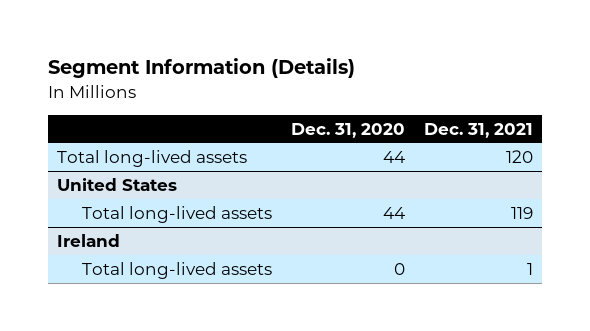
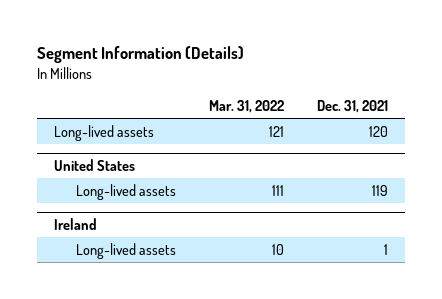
- | Dec. 31, 2020 | Dec. 31, 2021
+ | Mar. 31, 2022 | Dec. 31, 2021
- Total long-lived assets | 44 | 120
+ Long-lived assets | 121 | 120
@ United States
- Total long-lived assets | 44 | 119
+ Long-lived assets | 111 | 119
@ Ireland
- Total long-lived assets | 0 | 1
+ Long-lived assets | 10 | 1

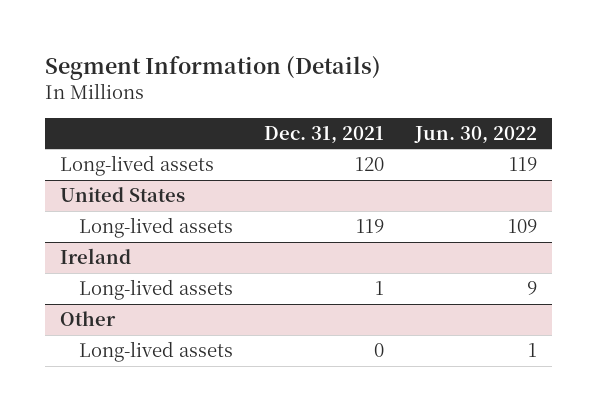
- | Mar. 31, 2022 | Dec. 31, 2021
+ | Dec. 31, 2021 | Jun. 30, 2022
+ Other
+ Long-lived assets | 0 | 1

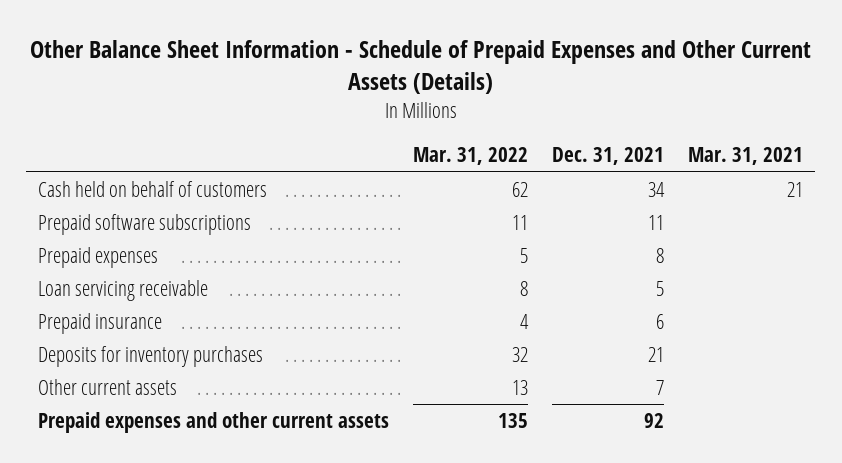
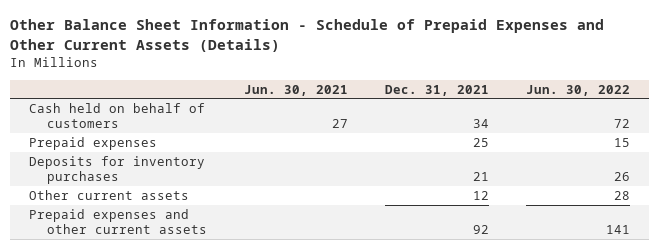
- | Mar. 31, 2022 | Dec. 31, 2021 | Mar. 31, 2021
+ | Jun. 30, 2021 | Dec. 31, 2021 | Jun. 30, 2022
- Prepaid software subscriptions | 11 | 11 |
- Prepaid expenses | 5 | 8 |
- Loan servicing receivable | 8 | 5 |
- Prepaid insurance | 4 | 6 |
+ Prepaid expenses | | 25 | 15
- Other current assets | 13 | 7 |
+ Other current assets | | 12 | 28

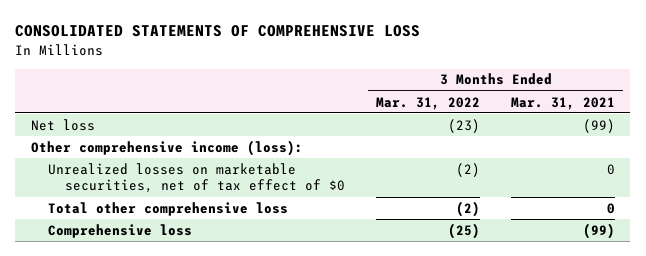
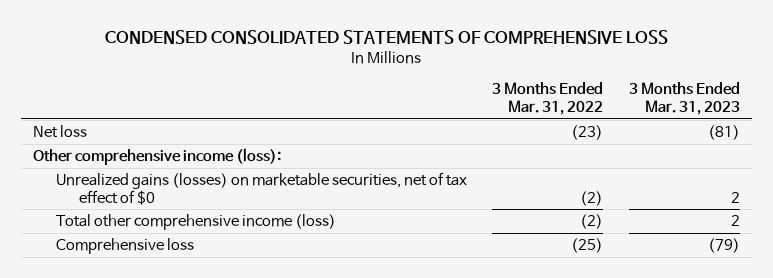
- CONSOLIDATED STATEMENTS OF COMPREHENSIVE LOSS
+ CONDENSED CONSOLIDATED STATEMENTS OF COMPREHENSIVE LOSS
- | 3 Months Ended Mar. 31, 2022 | 3 Months Ended Mar. 31, 2021
+ | 3 Months Ended Mar. 31, 2022 | 3 Months Ended Mar. 31, 2023
- Unrealized losses on marketable securities, net of tax effect of $0 | (2) | 0
- Total other comprehensive loss | (2) | 0
+ Unrealized gains (losses) on marketable securities, net of tax effect of $0 | (2) | 2
+ Total other comprehensive income (loss) | (2) | 2

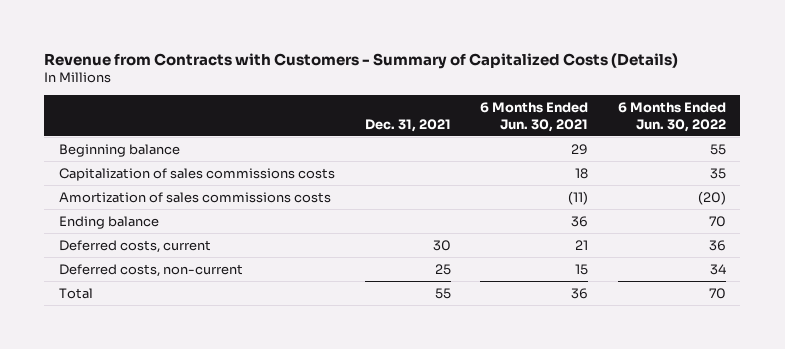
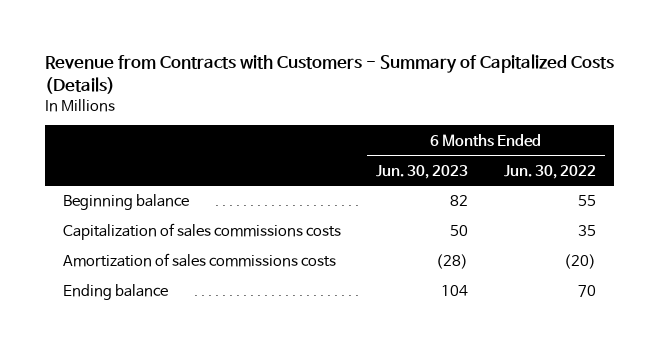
- | Dec. 31, 2021 | 6 Months Ended Jun. 30, 2021 | 6 Months Ended Jun. 30, 2022
+ | 6 Months Ended Jun. 30, 2023 | 6 Months Ended Jun. 30, 2022
- Deferred costs, current | 30 | 21 | 36
- Deferred costs, non-current | 25 | 15 | 34
- Total | 55 | 36 | 70

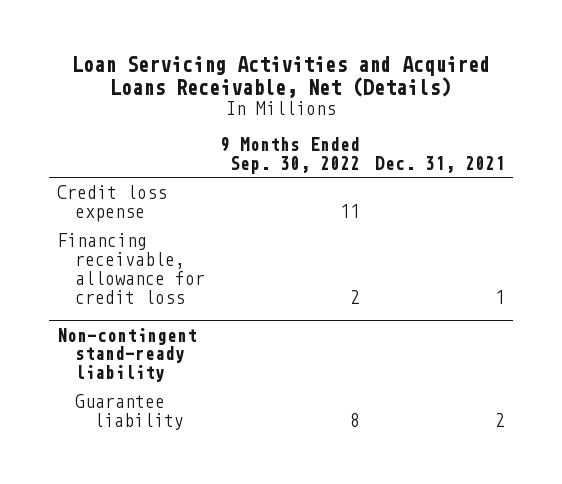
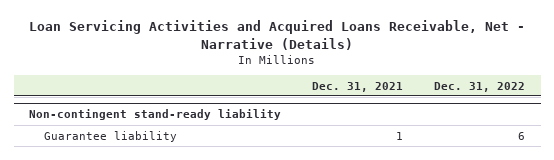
- Loan Servicing Activities and Acquired Loans Receivable, Net (Details)
+ Loan Servicing Activities and Acquired Loans Receivable, Net - Narrative (Details)
- | 9 Months Ended Sep. 30, 2022 | Dec. 31, 2021
+ | Dec. 31, 2021 | Dec. 31, 2022
- Credit loss expense | 11 |
- Financing receivable, allowance for credit loss | 2 | 1
@ Non-contingent stand-ready liability
- Guarantee liability | 8 | 2
+ Guarantee liability | 1 | 6

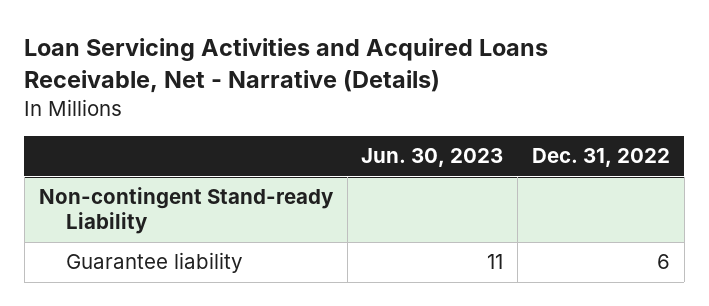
- | Dec. 31, 2021 | Dec. 31, 2022
+ | Jun. 30, 2023 | Dec. 31, 2022
- Non-contingent stand-ready liability
+ Non-contingent Stand-ready Liability

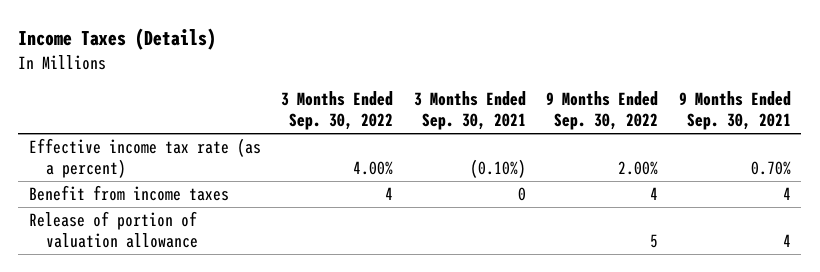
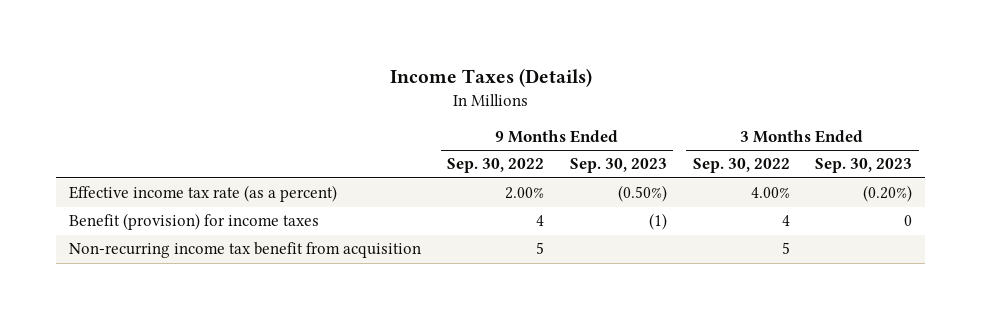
- | 3 Months Ended Sep. 30, 2022 | 3 Months Ended Sep. 30, 2021 | 9 Months Ended Sep. 30, 2022 | 9 Months Ended Sep. 30, 2021
+ | 9 Months Ended Sep. 30, 2022 | 9 Months Ended Sep. 30, 2023 | 3 Months Ended Sep. 30, 2022 | 3 Months Ended Sep. 30, 2023
- Benefit from income taxes | 4 | 0 | 4 | 4
- Release of portion of valuation allowance | | | 5 | 4
+ Benefit (provision) for income taxes | 4 | (1) | 4 | 0
+ Non-recurring income tax benefit from acquisition | 5 | | 5 |

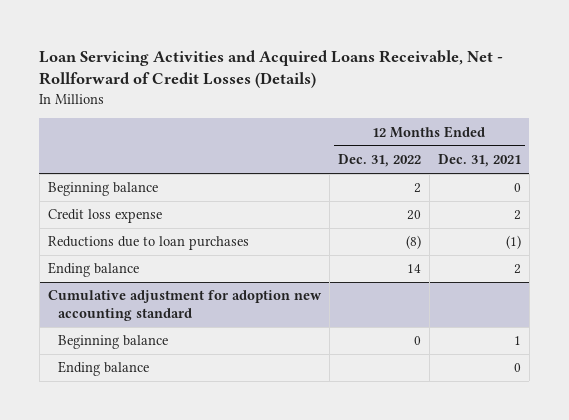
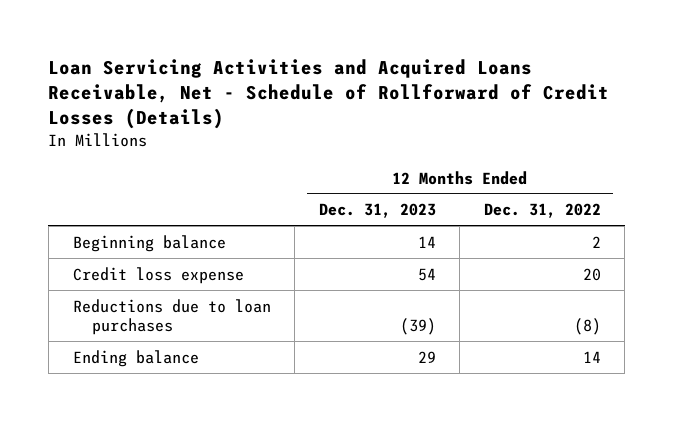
- Loan Servicing Activities and Acquired Loans Receivable, Net - Rollforward of Credit Losses (Details)
+ Loan Servicing Activities and Acquired Loans Receivable, Net - Schedule of Rollforward of Credit Losses (Details)
- | 12 Months Ended Dec. 31, 2022 | 12 Months Ended Dec. 31, 2021
+ | 12 Months Ended Dec. 31, 2023 | 12 Months Ended Dec. 31, 2022
- Cumulative adjustment for adoption new accounting standard
- Beginning balance | 0 | 1
- Ending balance | | 0

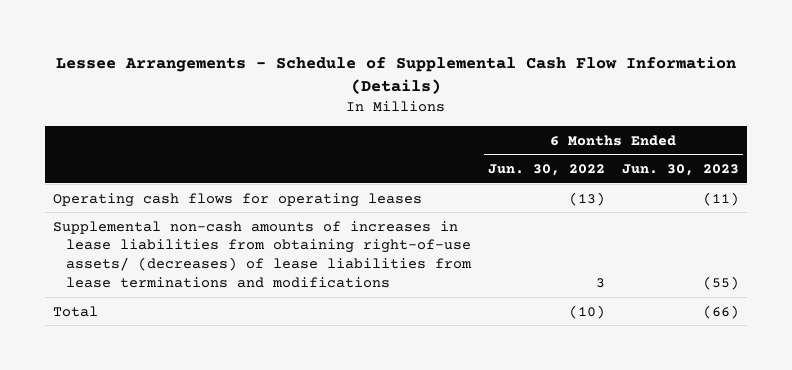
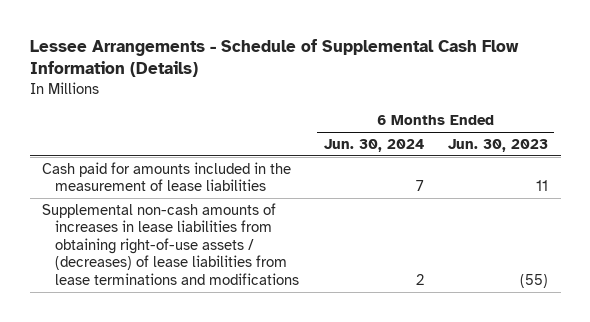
- | 6 Months Ended Jun. 30, 2022 | 6 Months Ended Jun. 30, 2023
+ | 6 Months Ended Jun. 30, 2024 | 6 Months Ended Jun. 30, 2023
- Operating cash flows for operating leases | (13) | (11)
- Supplemental non-cash amounts of increases in lease liabilities from obtaining right-of-use assets/ (decreases) of lease liabilities from lease terminations and modifications | 3 | (55)
- Total | (10) | (66)
+ Cash paid for amounts included in the measurement of lease liabilities | 7 | 11
+ Supplemental non-cash amounts of increases in lease liabilities from obtaining right-of-use assets / (decreases) of lease liabilities from lease terminations and modifications | 2 | (55)

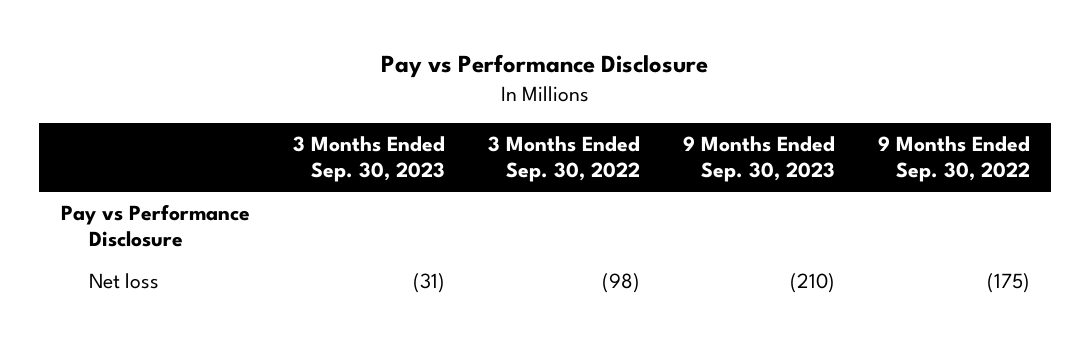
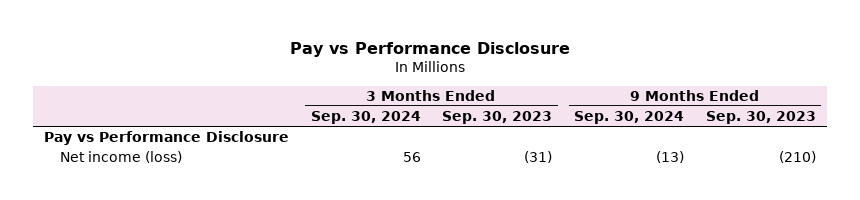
- | 3 Months Ended Sep. 30, 2023 | 3 Months Ended Sep. 30, 2022 | 9 Months Ended Sep. 30, 2023 | 9 Months Ended Sep. 30, 2022
+ | 3 Months Ended Sep. 30, 2024 | 3 Months Ended Sep. 30, 2023 | 9 Months Ended Sep. 30, 2024 | 9 Months Ended Sep. 30, 2023
- Net loss | (31) | (98) | (210) | (175)
+ Net income (loss) | 56 | (31) | (13) | (210)

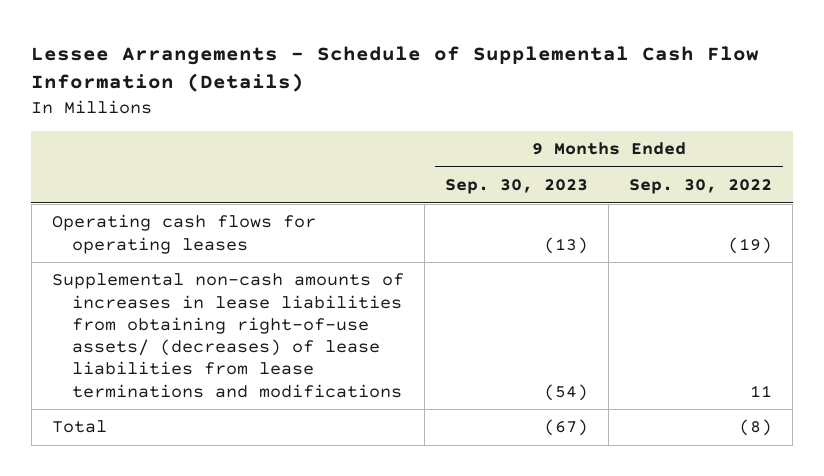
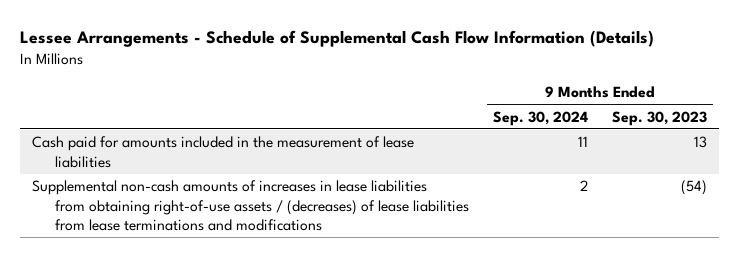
- | 9 Months Ended Sep. 30, 2023 | 9 Months Ended Sep. 30, 2022
+ | 9 Months Ended Sep. 30, 2024 | 9 Months Ended Sep. 30, 2023
- Operating cash flows for operating leases | (13) | (19)
- Supplemental non-cash amounts of increases in lease liabilities from obtaining right-of-use assets/ (decreases) of lease liabilities from lease terminations and modifications | (54) | 11
- Total | (67) | (8)
+ Cash paid for amounts included in the measurement of lease liabilities | 11 | 13
+ Supplemental non-cash amounts of increases in lease liabilities from obtaining right-of-use assets / (decreases) of lease liabilities from lease terminations and modifications | 2 | (54)

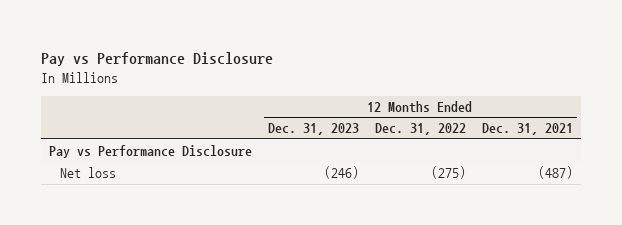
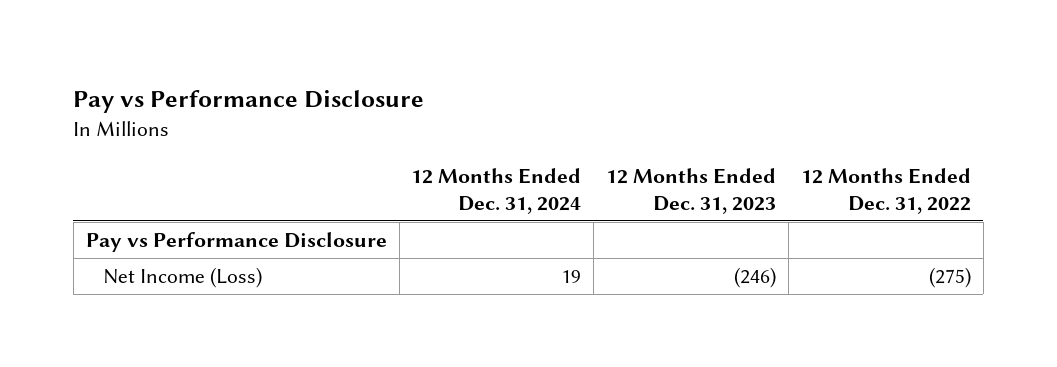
- | 12 Months Ended Dec. 31, 2023 | 12 Months Ended Dec. 31, 2022 | 12 Months Ended Dec. 31, 2021
+ | 12 Months Ended Dec. 31, 2024 | 12 Months Ended Dec. 31, 2023 | 12 Months Ended Dec. 31, 2022
- Net loss | (246) | (275) | (487)
+ Net Income (Loss) | 19 | (246) | (275)

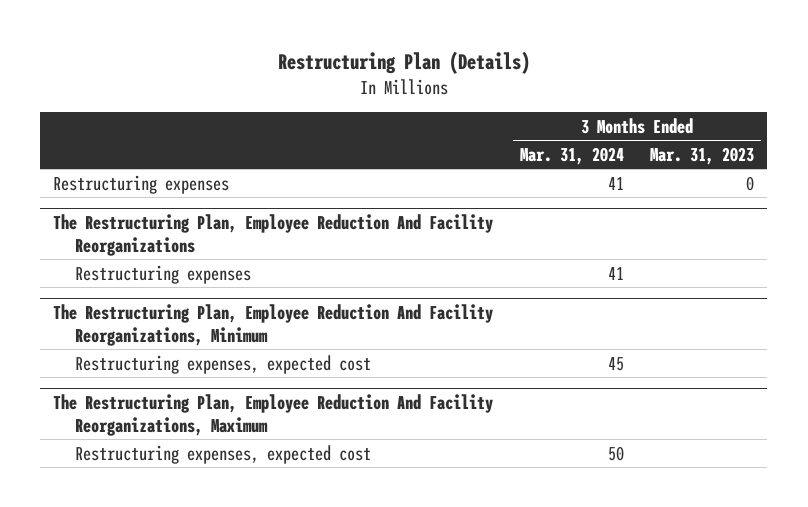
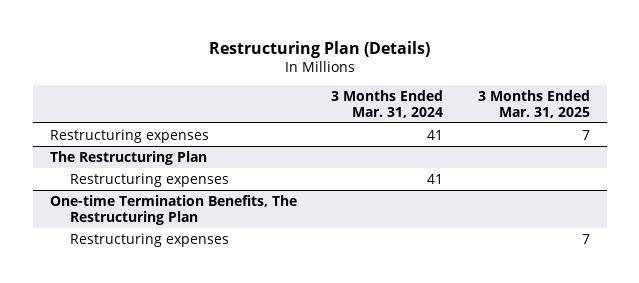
- | 3 Months Ended Mar. 31, 2024 | 3 Months Ended Mar. 31, 2023
+ | 3 Months Ended Mar. 31, 2024 | 3 Months Ended Mar. 31, 2025
- The Restructuring Plan, Employee Reduction And Facility Reorganizations
+ The Restructuring Plan
- The Restructuring Plan, Employee Reduction And Facility Reorganizations, Minimum
- Restructuring expenses, expected cost | 45 |
- The Restructuring Plan, Employee Reduction And Facility Reorganizations, Maximum
- Restructuring expenses, expected cost | 50 |
+ One-time Termination Benefits, The Restructuring Plan
+ Restructuring expenses | | 7

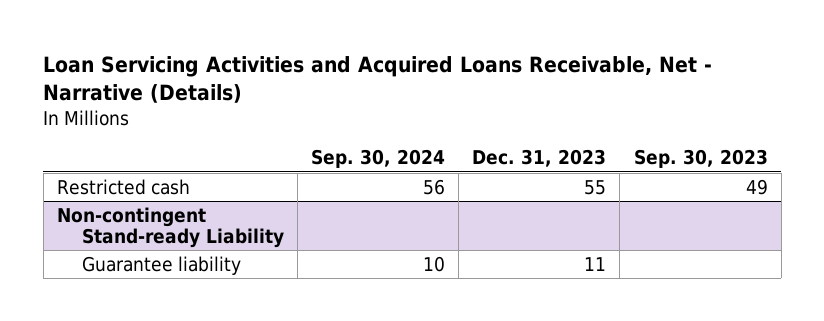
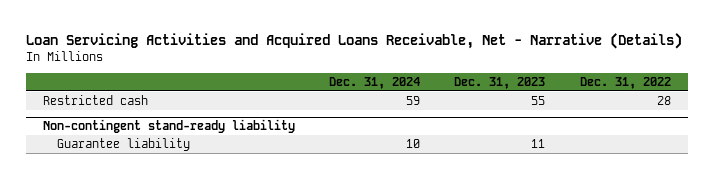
- | Sep. 30, 2024 | Dec. 31, 2023 | Sep. 30, 2023
+ | Dec. 31, 2024 | Dec. 31, 2023 | Dec. 31, 2022
- Non-contingent Stand-ready Liability
+ Non-contingent stand-ready liability

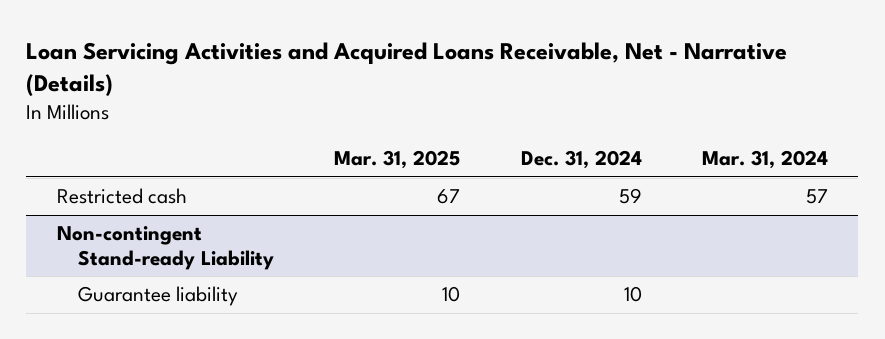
- | Dec. 31, 2024 | Dec. 31, 2023 | Dec. 31, 2022
+ | Mar. 31, 2025 | Dec. 31, 2024 | Mar. 31, 2024
- Non-contingent stand-ready liability
+ Non-contingent Stand-ready Liability

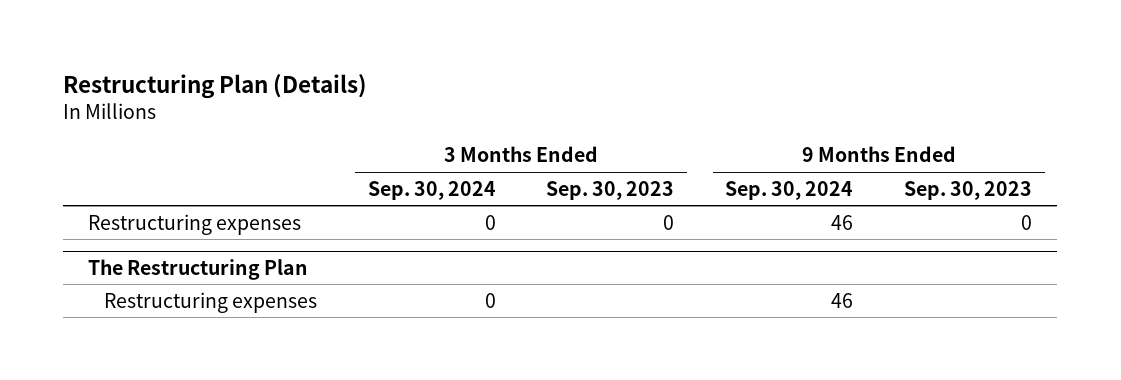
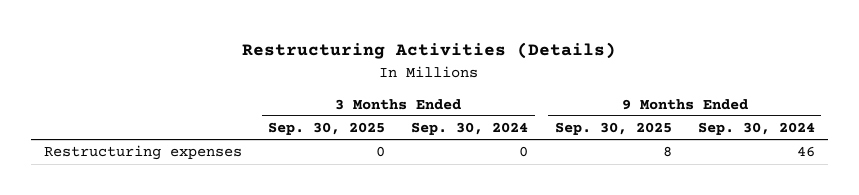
- Restructuring Plan (Details)
+ Restructuring Activities (Details)
- | 3 Months Ended Sep. 30, 2024 | 3 Months Ended Sep. 30, 2023 | 9 Months Ended Sep. 30, 2024 | 9 Months Ended Sep. 30, 2023
+ | 3 Months Ended Sep. 30, 2025 | 3 Months Ended Sep. 30, 2024 | 9 Months Ended Sep. 30, 2025 | 9 Months Ended Sep. 30, 2024
- The Restructuring Plan
- Restructuring expenses | 0 | | 46 |

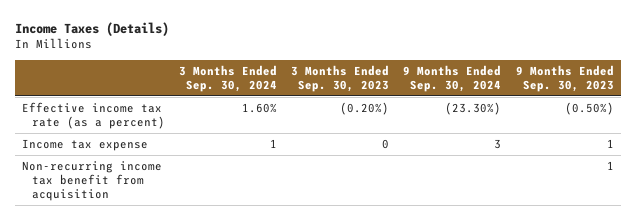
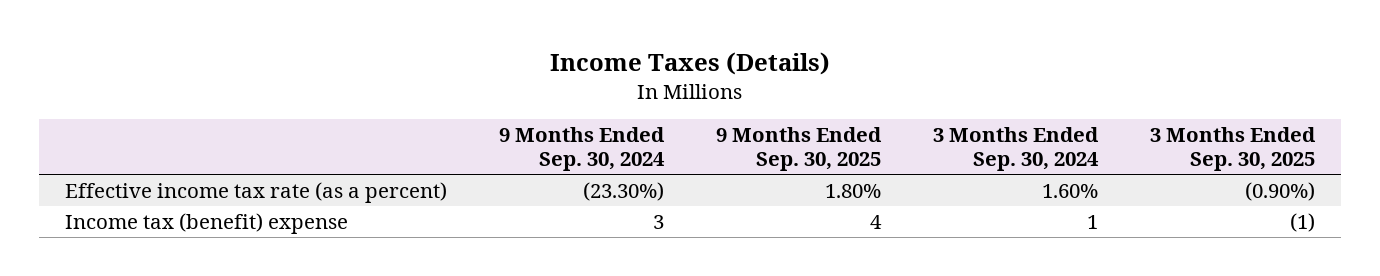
- | 3 Months Ended Sep. 30, 2024 | 3 Months Ended Sep. 30, 2023 | 9 Months Ended Sep. 30, 2024 | 9 Months Ended Sep. 30, 2023
+ | 9 Months Ended Sep. 30, 2024 | 9 Months Ended Sep. 30, 2025 | 3 Months Ended Sep. 30, 2024 | 3 Months Ended Sep. 30, 2025
- Income tax expense | 1 | 0 | 3 | 1
- Non-recurring income tax benefit from acquisition | | | | 1
+ Income tax (benefit) expense | 3 | 4 | 1 | (1)

